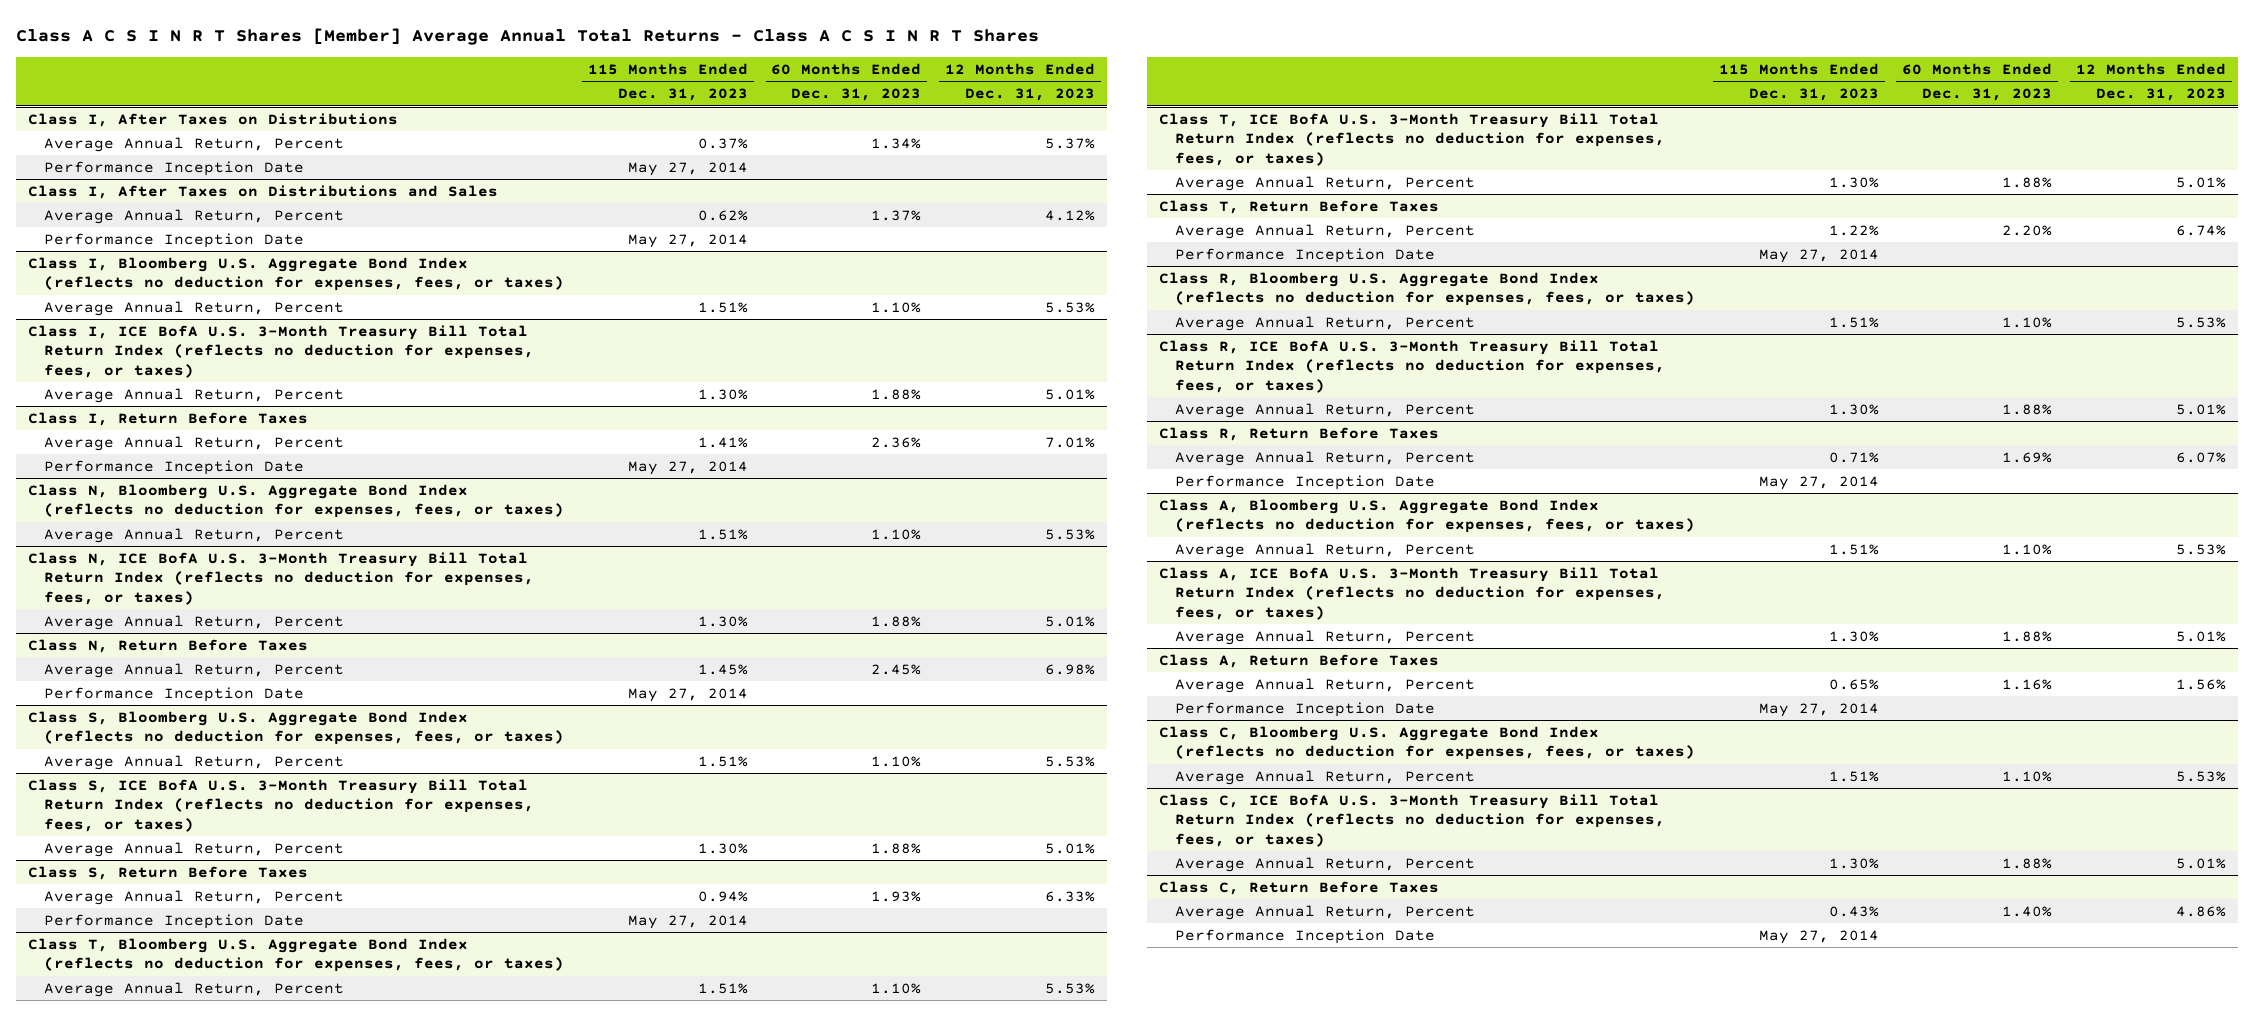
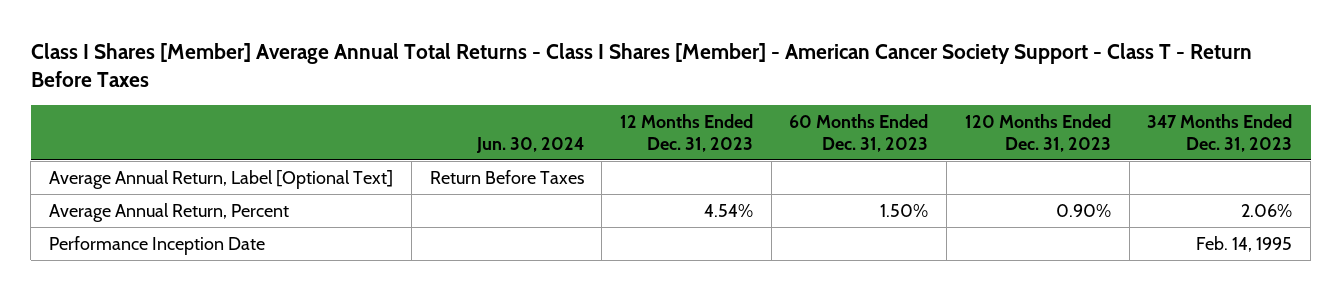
- Class A C S I N R T Shares [Member] Average Annual Total Returns - Class A C S I N R T Shares
+ Class I Shares [Member] Average Annual Total Returns - Class I Shares [Member] - American Cancer Society Support - Class T - Return Before Taxes
- | 115 Months Ended Dec. 31, 2023 | 60 Months Ended Dec. 31, 2023 | 12 Months Ended Dec. 31, 2023
+ | Jun. 30, 2024 | 12 Months Ended Dec. 31, 2023 | 60 Months Ended Dec. 31, 2023 | 120 Months Ended Dec. 31, 2023 | 347 Months Ended Dec. 31, 2023
- Class I, After Taxes on Distributions
- Average Annual Return, Percent | 0.37% | 1.34% | 5.37%
- Performance Inception Date | May 27, 2014 | |
- Class I, After Taxes on Distributions and Sales
- Average Annual Return, Percent | 0.62% | 1.37% | 4.12%
- Performance Inception Date | May 27, 2014 | |
- Class I, Bloomberg U.S. Aggregate Bond Index (reflects no deduction for expenses, fees, or taxes)
- Average Annual Return, Percent | 1.51% | 1.10% | 5.53%
- Class I, ICE BofA U.S. 3-Month Treasury Bill Total Return Index (reflects no deduction for expenses, fees, or taxes)
- Average Annual Return, Percent | 1.30% | 1.88% | 5.01%
- Class I, Return Before Taxes
- Average Annual Return, Percent | 1.41% | 2.36% | 7.01%
- Performance Inception Date | May 27, 2014 | |
- Class N, Bloomberg U.S. Aggregate Bond Index (reflects no deduction for expenses, fees, or taxes)
- Average Annual Return, Percent | 1.51% | 1.10% | 5.53%
- Class N, ICE BofA U.S. 3-Month Treasury Bill Total Return Index (reflects no deduction for expenses, fees, or taxes)
- Average Annual Return, Percent | 1.30% | 1.88% | 5.01%
- Class N, Return Before Taxes
- Average Annual Return, Percent | 1.45% | 2.45% | 6.98%
- Performance Inception Date | May 27, 2014 | |
- Class S, Bloomberg U.S. Aggregate Bond Index (reflects no deduction for expenses, fees, or taxes)
- Average Annual Return, Percent | 1.51% | 1.10% | 5.53%
- Class S, ICE BofA U.S. 3-Month Treasury Bill Total Return Index (reflects no deduction for expenses, fees, or taxes)
- Average Annual Return, Percent | 1.30% | 1.88% | 5.01%
- Class S, Return Before Taxes
- Average Annual Return, Percent | 0.94% | 1.93% | 6.33%
- Performance Inception Date | May 27, 2014 | |
- Class T, Bloomberg U.S. Aggregate Bond Index (reflects no deduction for expenses, fees, or taxes)
- Average Annual Return, Percent | 1.51% | 1.10% | 5.53%
- Class T, ICE BofA U.S. 3-Month Treasury Bill Total Return Index (reflects no deduction for expenses, fees, or taxes)
- Average Annual Return, Percent | 1.30% | 1.88% | 5.01%
- Class T, Return Before Taxes
- Average Annual Return, Percent | 1.22% | 2.20% | 6.74%
- Performance Inception Date | May 27, 2014 | |
- Class R, Bloomberg U.S. Aggregate Bond Index (reflects no deduction for expenses, fees, or taxes)
- Average Annual Return, Percent | 1.51% | 1.10% | 5.53%
- Class R, ICE BofA U.S. 3-Month Treasury Bill Total Return Index (reflects no deduction for expenses, fees, or taxes)
- Average Annual Return, Percent | 1.30% | 1.88% | 5.01%
- Class R, Return Before Taxes
- Average Annual Return, Percent | 0.71% | 1.69% | 6.07%
- Performance Inception Date | May 27, 2014 | |
- Class A, Bloomberg U.S. Aggregate Bond Index (reflects no deduction for expenses, fees, or taxes)
- Average Annual Return, Percent | 1.51% | 1.10% | 5.53%
- Class A, ICE BofA U.S. 3-Month Treasury Bill Total Return Index (reflects no deduction for expenses, fees, or taxes)
- Average Annual Return, Percent | 1.30% | 1.88% | 5.01%
- Class A, Return Before Taxes
- Average Annual Return, Percent | 0.65% | 1.16% | 1.56%
- Performance Inception Date | May 27, 2014 | |
- Class C, Bloomberg U.S. Aggregate Bond Index (reflects no deduction for expenses, fees, or taxes)
- Average Annual Return, Percent | 1.51% | 1.10% | 5.53%
- Class C, ICE BofA U.S. 3-Month Treasury Bill Total Return Index (reflects no deduction for expenses, fees, or taxes)
- Average Annual Return, Percent | 1.30% | 1.88% | 5.01%
- Class C, Return Before Taxes
- Average Annual Return, Percent | 0.43% | 1.40% | 4.86%
- Performance Inception Date | May 27, 2014 | |
+ Average Annual Return, Label [Optional Text] | Return Before Taxes | | | |
+ Average Annual Return, Percent | | 4.54% | 1.50% | 0.90% | 2.06%
+ Performance Inception Date | | | | | Feb. 14, 1995

